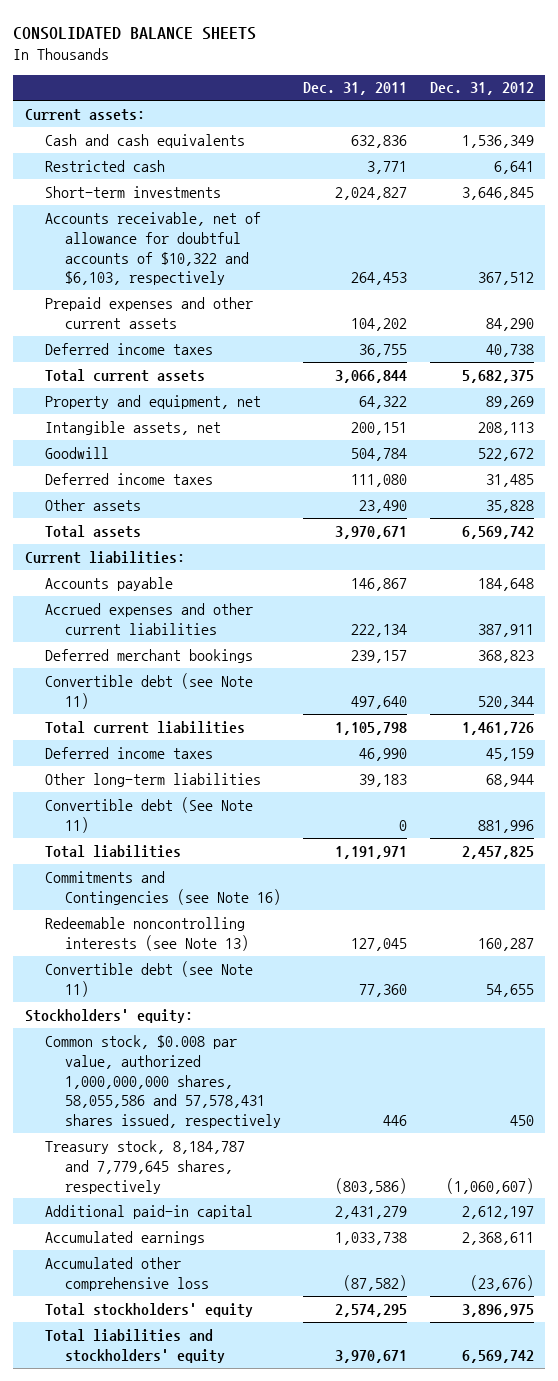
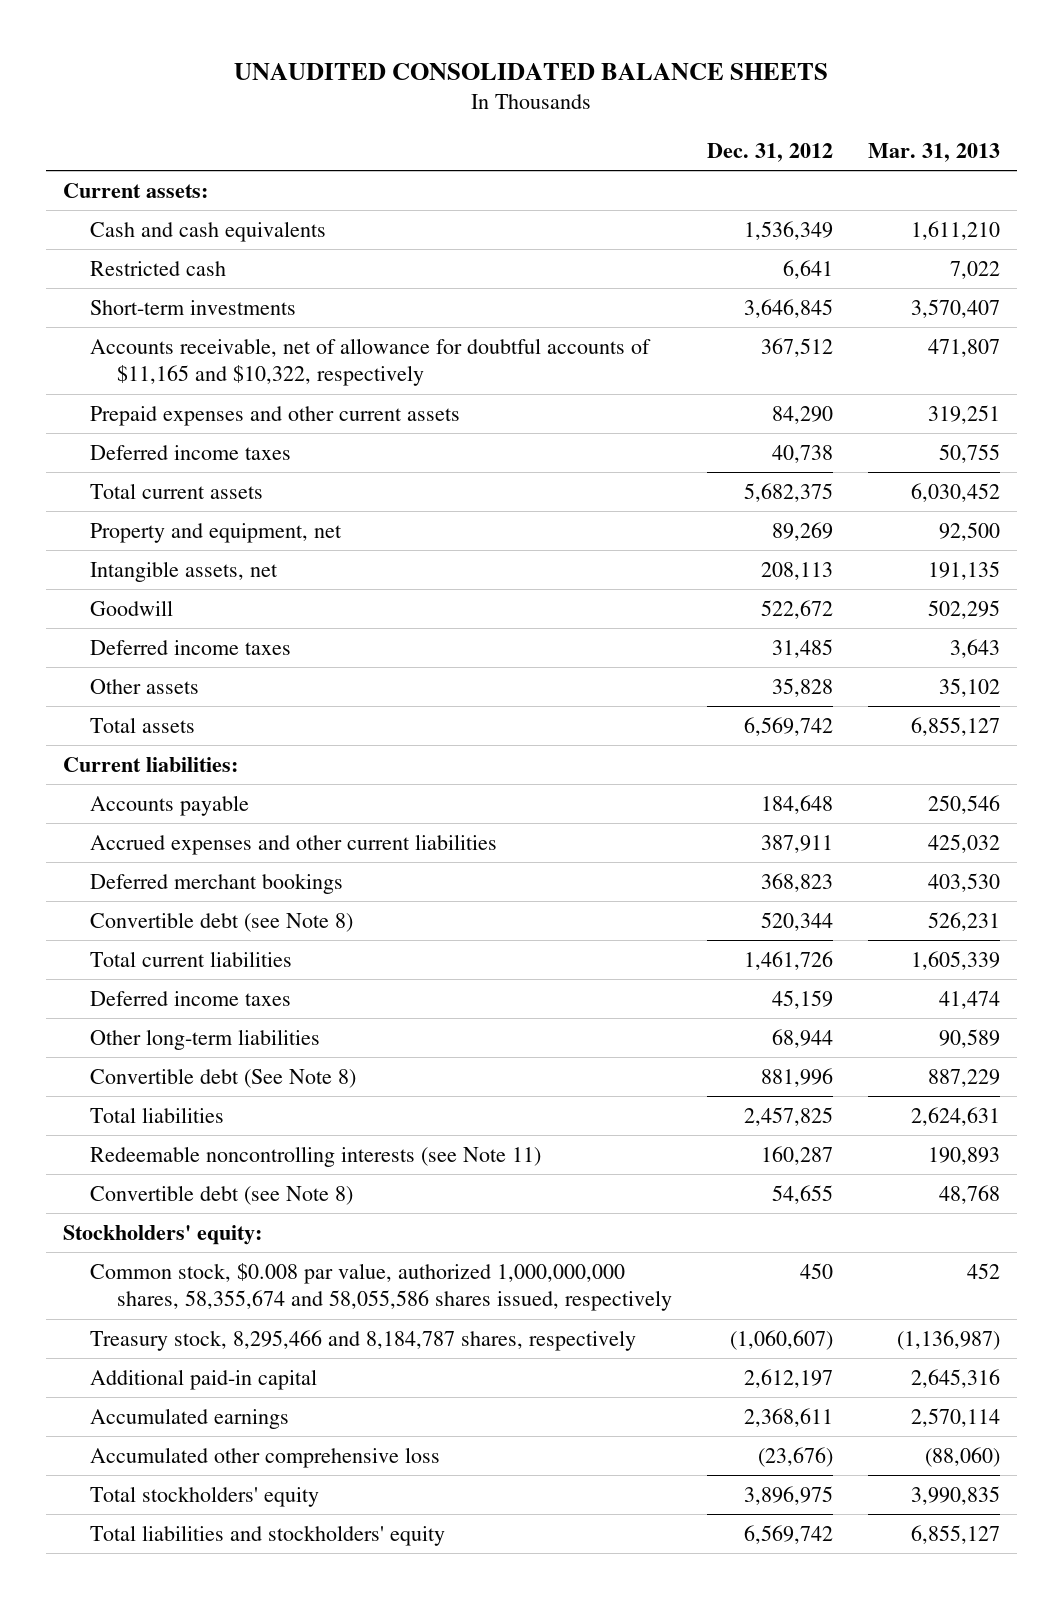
- CONSOLIDATED BALANCE SHEETS
+ UNAUDITED CONSOLIDATED BALANCE SHEETS
- | Dec. 31, 2011 | Dec. 31, 2012
+ | Dec. 31, 2012 | Mar. 31, 2013
- Accounts receivable, net of allowance for doubtful accounts of $10,322 and $6,103, respectively | 264,453 | 367,512
+ Accounts receivable, net of allowance for doubtful accounts of $11,165 and $10,322, respectively | 367,512 | 471,807
- Convertible debt (see Note 11) | 497,640 | 520,344
+ Convertible debt (see Note 8) | 520,344 | 526,231
- Convertible debt (See Note 11) | 0 | 881,996
+ Convertible debt (See Note 8) | 881,996 | 887,229
- Commitments and Contingencies (see Note 16)
- Redeemable noncontrolling interests (see Note 13) | 127,045 | 160,287
- Convertible debt (see Note 11) | 77,360 | 54,655
+ Redeemable noncontrolling interests (see Note 11) | 160,287 | 190,893
+ Convertible debt (see Note 8) | 54,655 | 48,768
- Common stock, $0.008 par value, authorized 1,000,000,000 shares, 58,055,586 and 57,578,431 shares issued, respectively | 446 | 450
- Treasury stock, 8,184,787 and 7,779,645 shares, respectively | (803,586) | (1,060,607)
+ Common stock, $0.008 par value, authorized 1,000,000,000 shares, 58,355,674 and 58,055,586 shares issued, respectively | 450 | 452
+ Treasury stock, 8,295,466 and 8,184,787 shares, respectively | (1,060,607) | (1,136,987)

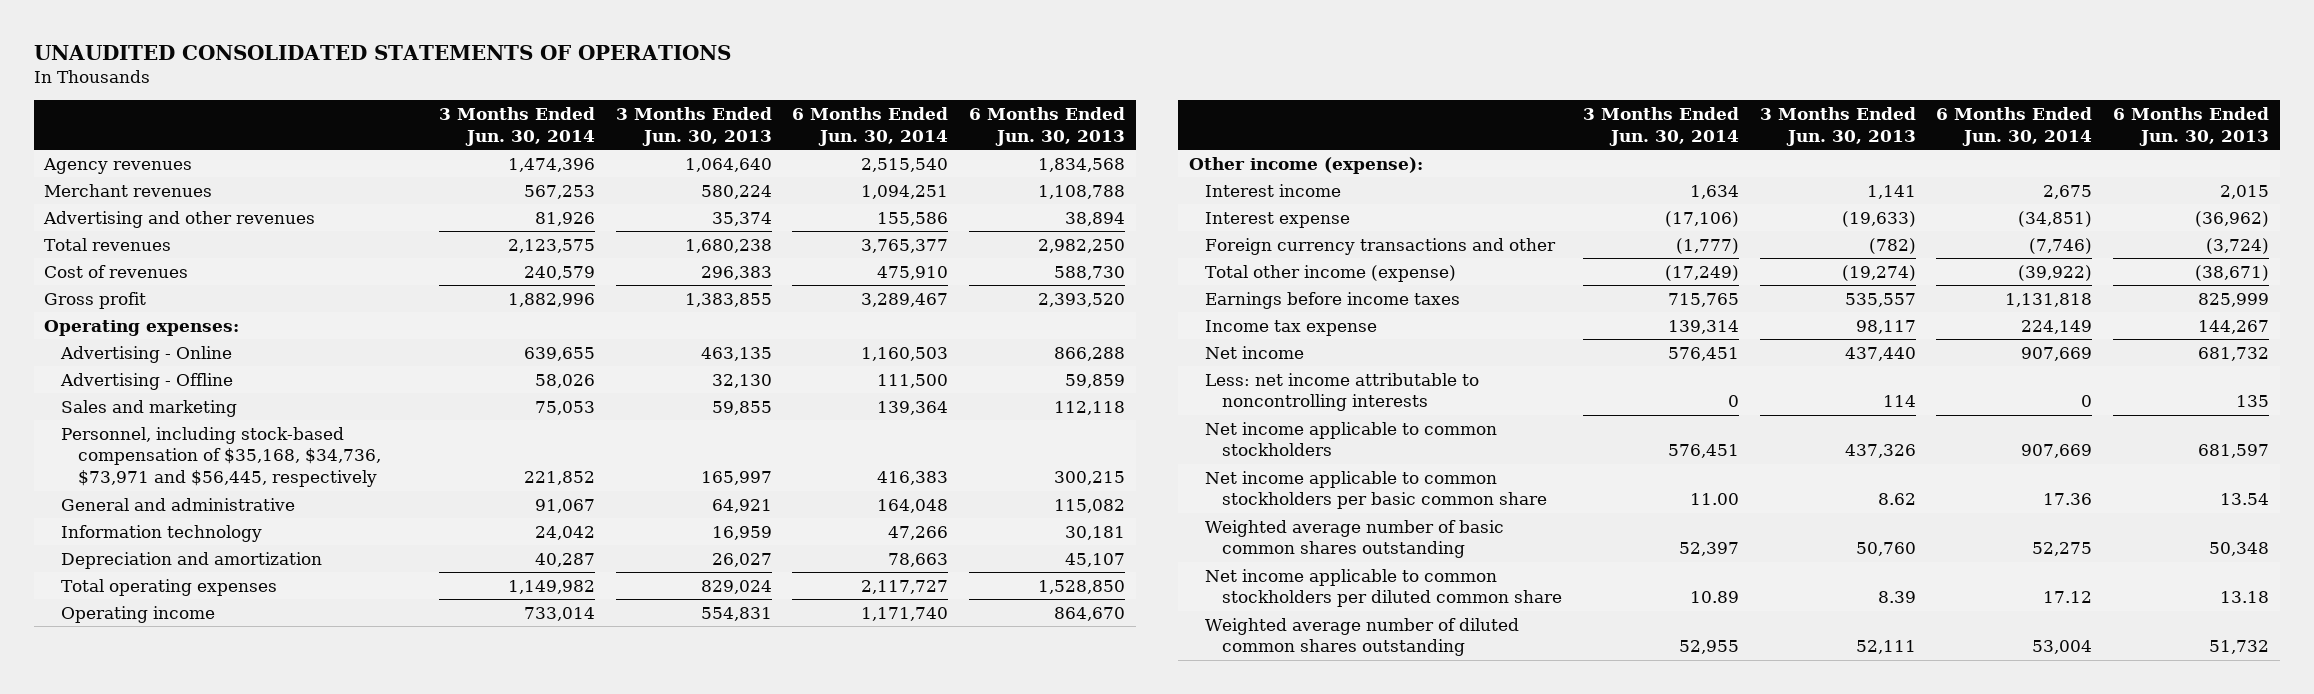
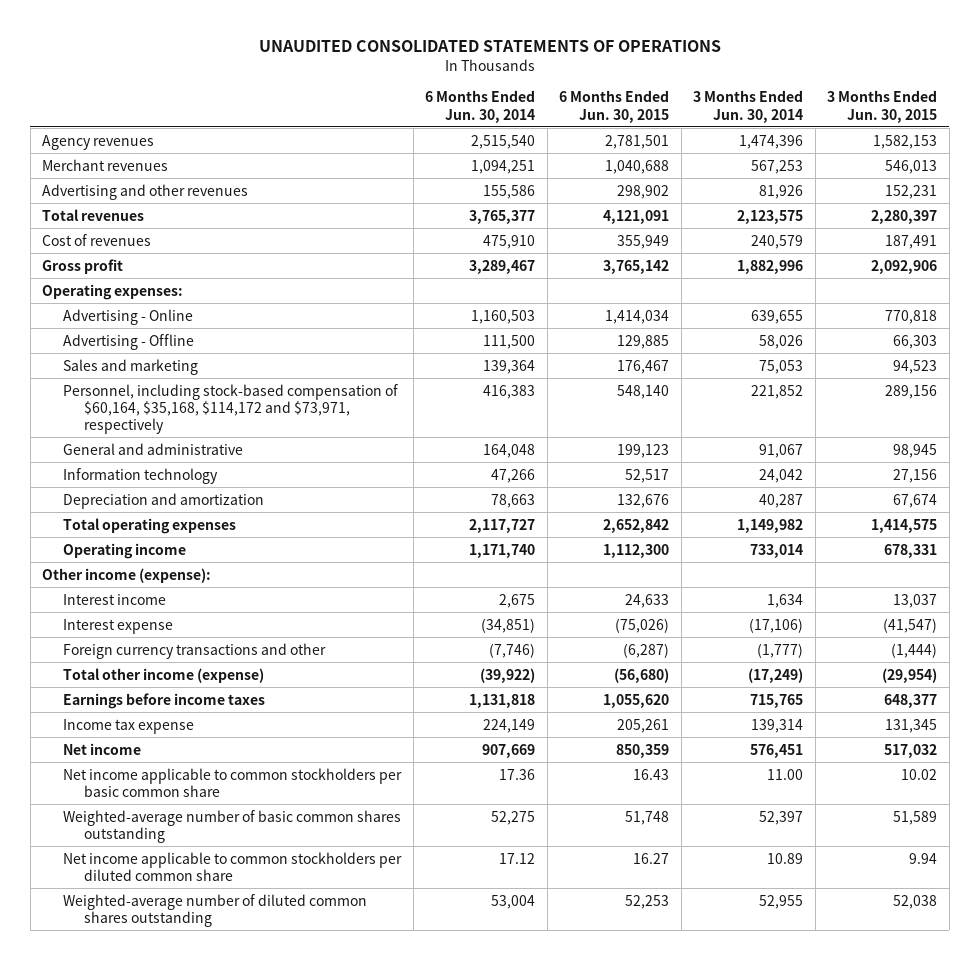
- | 3 Months Ended Jun. 30, 2014 | 3 Months Ended Jun. 30, 2013 | 6 Months Ended Jun. 30, 2014 | 6 Months Ended Jun. 30, 2013
+ | 6 Months Ended Jun. 30, 2014 | 6 Months Ended Jun. 30, 2015 | 3 Months Ended Jun. 30, 2014 | 3 Months Ended Jun. 30, 2015
- Personnel, including stock-based compensation of $35,168, $34,736, $73,971 and $56,445, respectively | 221,852 | 165,997 | 416,383 | 300,215
+ Personnel, including stock-based compensation of $60,164, $35,168, $114,172 and $73,971, respectively | 416,383 | 548,140 | 221,852 | 289,156
- Less: net income attributable to noncontrolling interests | 0 | 114 | 0 | 135
- Net income applicable to common stockholders | 576,451 | 437,326 | 907,669 | 681,597
- Weighted average number of basic common shares outstanding | 52,397 | 50,760 | 52,275 | 50,348
+ Weighted-average number of basic common shares outstanding | 52,275 | 51,748 | 52,397 | 51,589
- Weighted average number of diluted common shares outstanding | 52,955 | 52,111 | 53,004 | 51,732
+ Weighted-average number of diluted common shares outstanding | 53,004 | 52,253 | 52,955 | 52,038

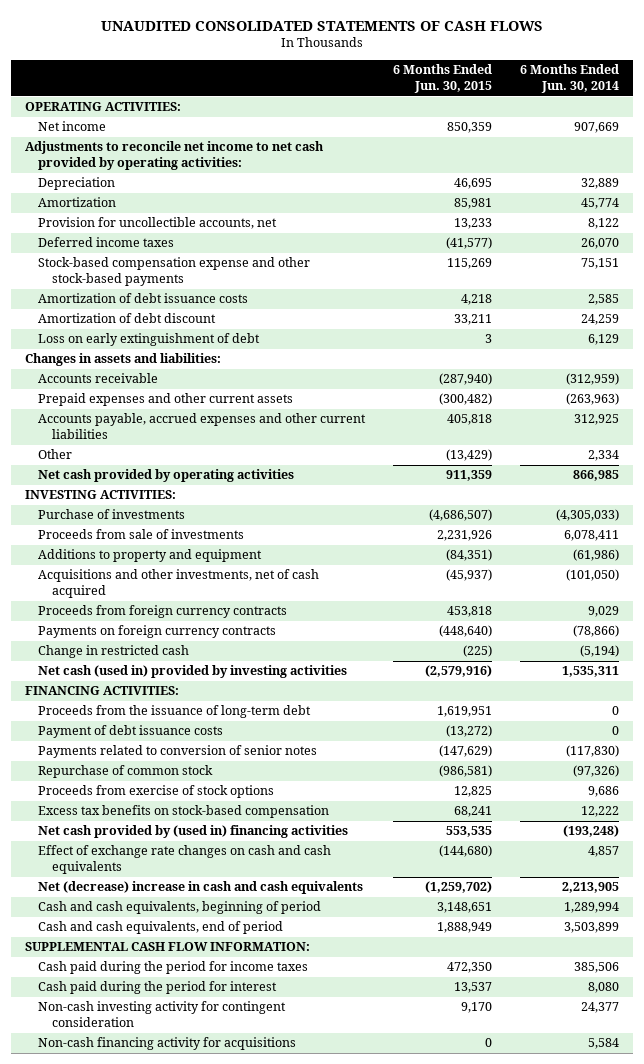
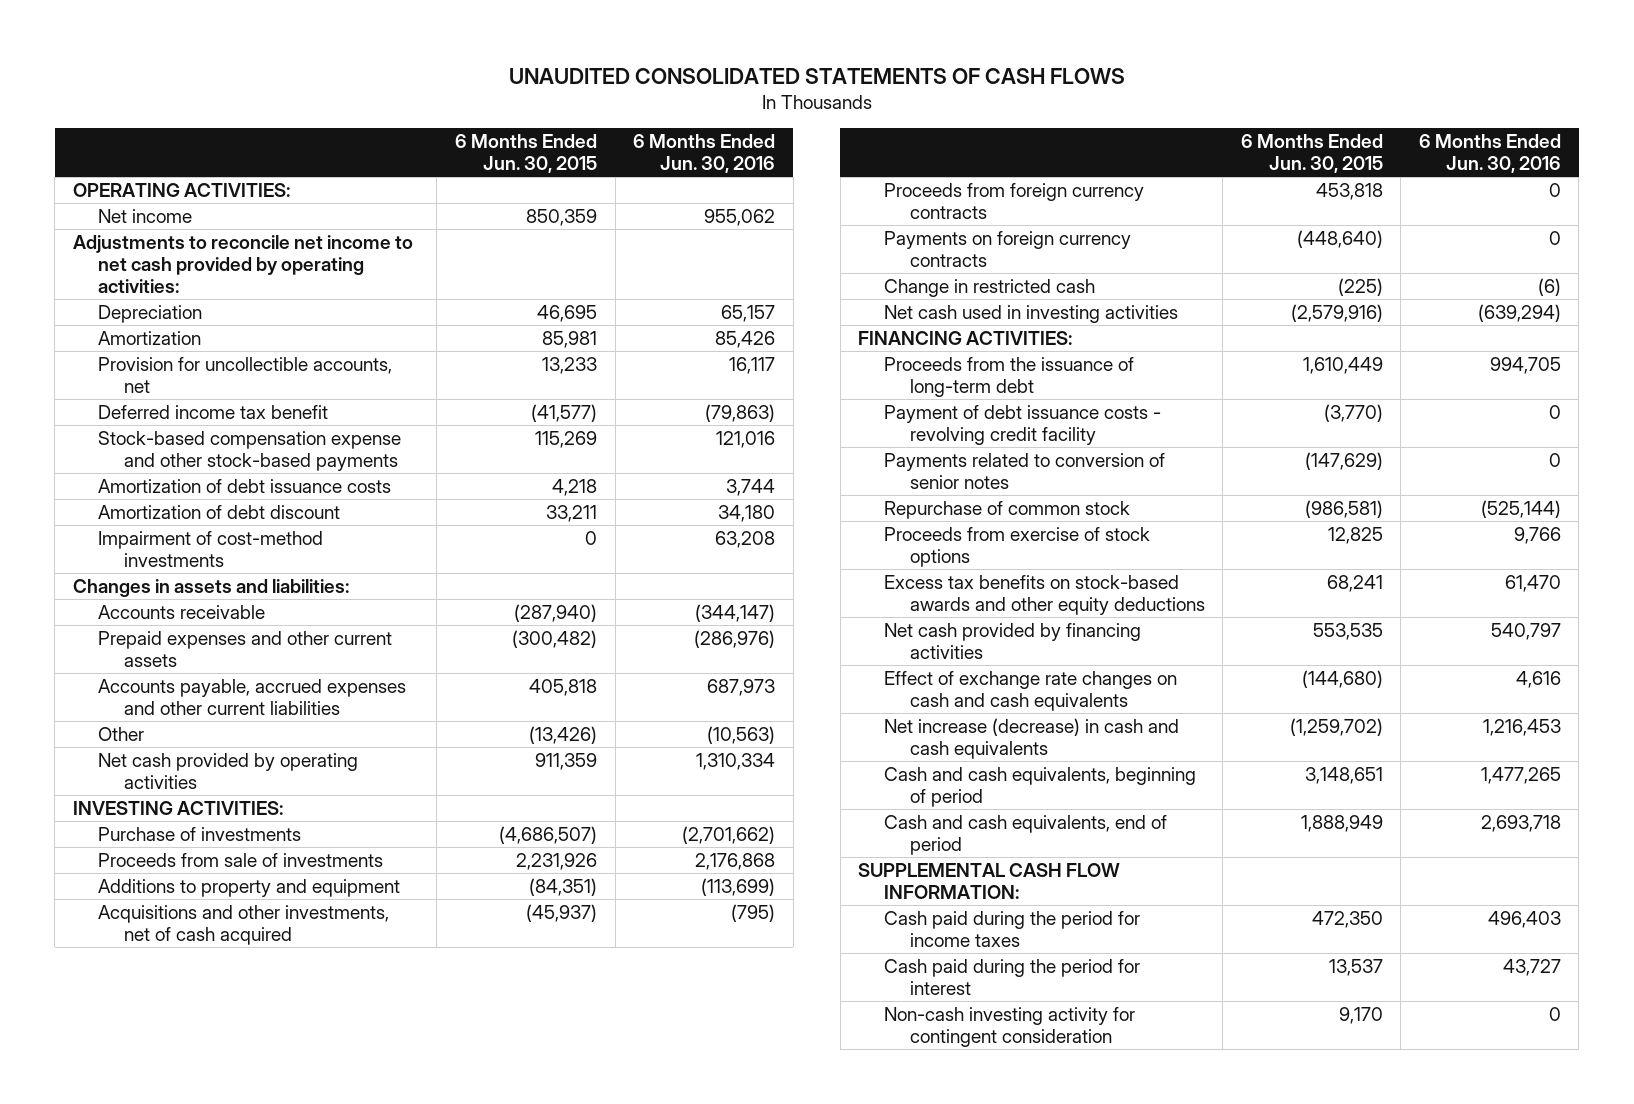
- | 6 Months Ended Jun. 30, 2015 | 6 Months Ended Jun. 30, 2014
+ | 6 Months Ended Jun. 30, 2015 | 6 Months Ended Jun. 30, 2016
- Deferred income taxes | (41,577) | 26,070
+ Deferred income tax benefit | (41,577) | (79,863)
- Loss on early extinguishment of debt | 3 | 6,129
+ Impairment of cost-method investments | 0 | 63,208
- Other | (13,429) | 2,334
+ Other | (13,426) | (10,563)
- Net cash (used in) provided by investing activities | (2,579,916) | 1,535,311
+ Net cash used in investing activities | (2,579,916) | (639,294)
- Proceeds from the issuance of long-term debt | 1,619,951 | 0
- Payment of debt issuance costs | (13,272) | 0
+ Proceeds from the issuance of long-term debt | 1,610,449 | 994,705
+ Payment of debt issuance costs - revolving credit facility | (3,770) | 0
- Excess tax benefits on stock-based compensation | 68,241 | 12,222
- Net cash provided by (used in) financing activities | 553,535 | (193,248)
+ Excess tax benefits on stock-based awards and other equity deductions | 68,241 | 61,470
+ Net cash provided by financing activities | 553,535 | 540,797
- Net (decrease) increase in cash and cash equivalents | (1,259,702) | 2,213,905
+ Net increase (decrease) in cash and cash equivalents | (1,259,702) | 1,216,453
- Non-cash financing activity for acquisitions | 0 | 5,584

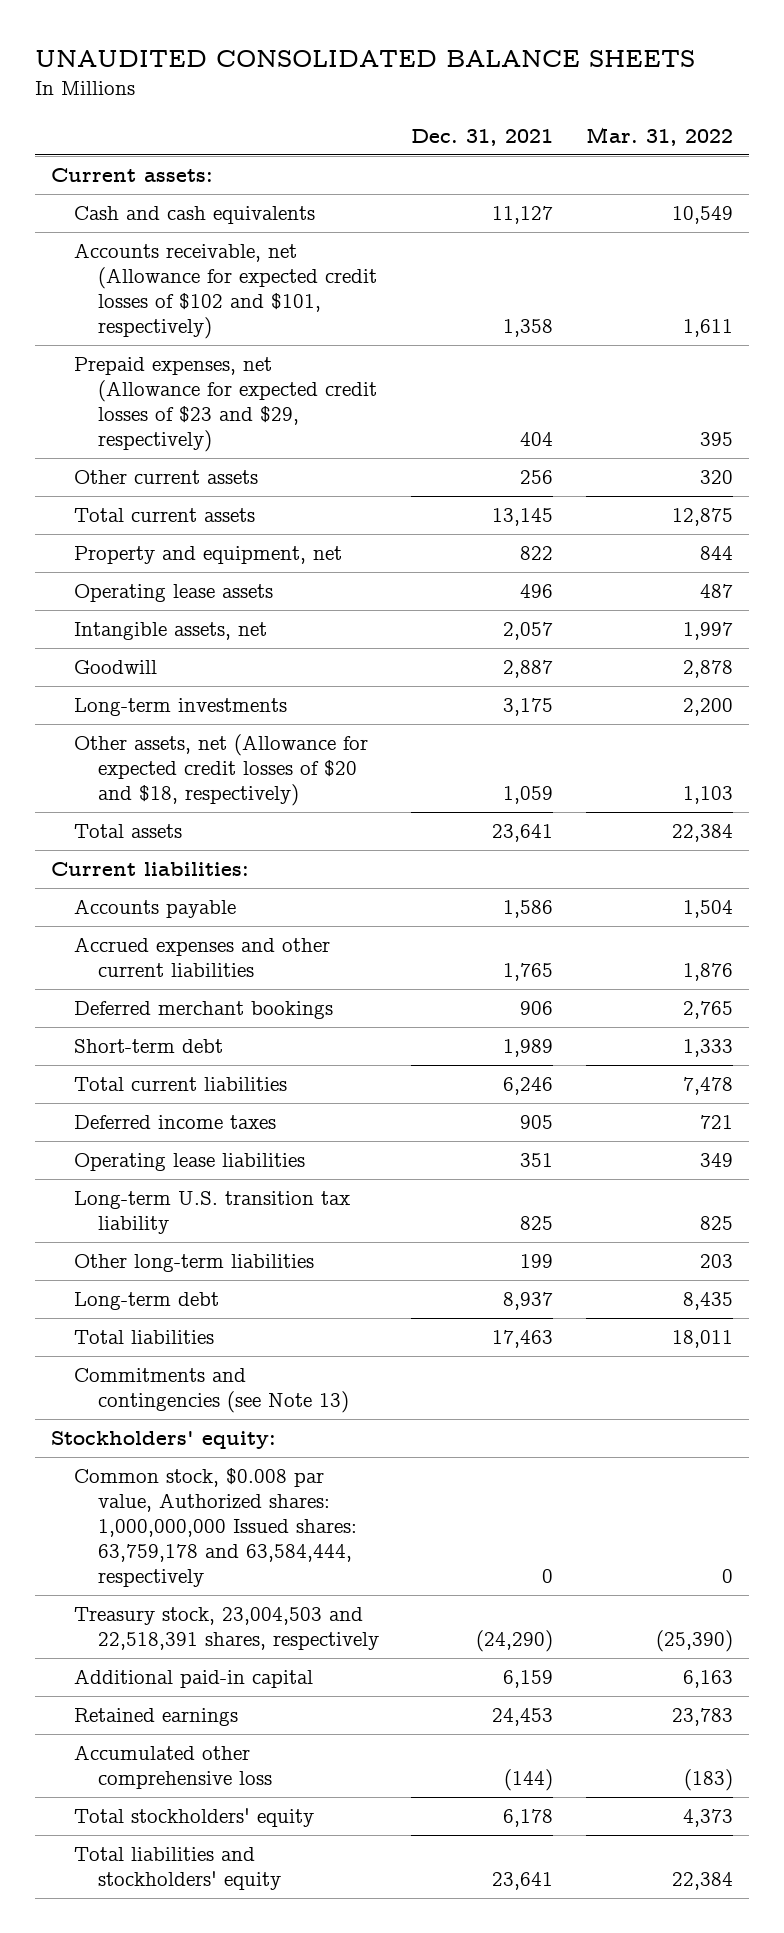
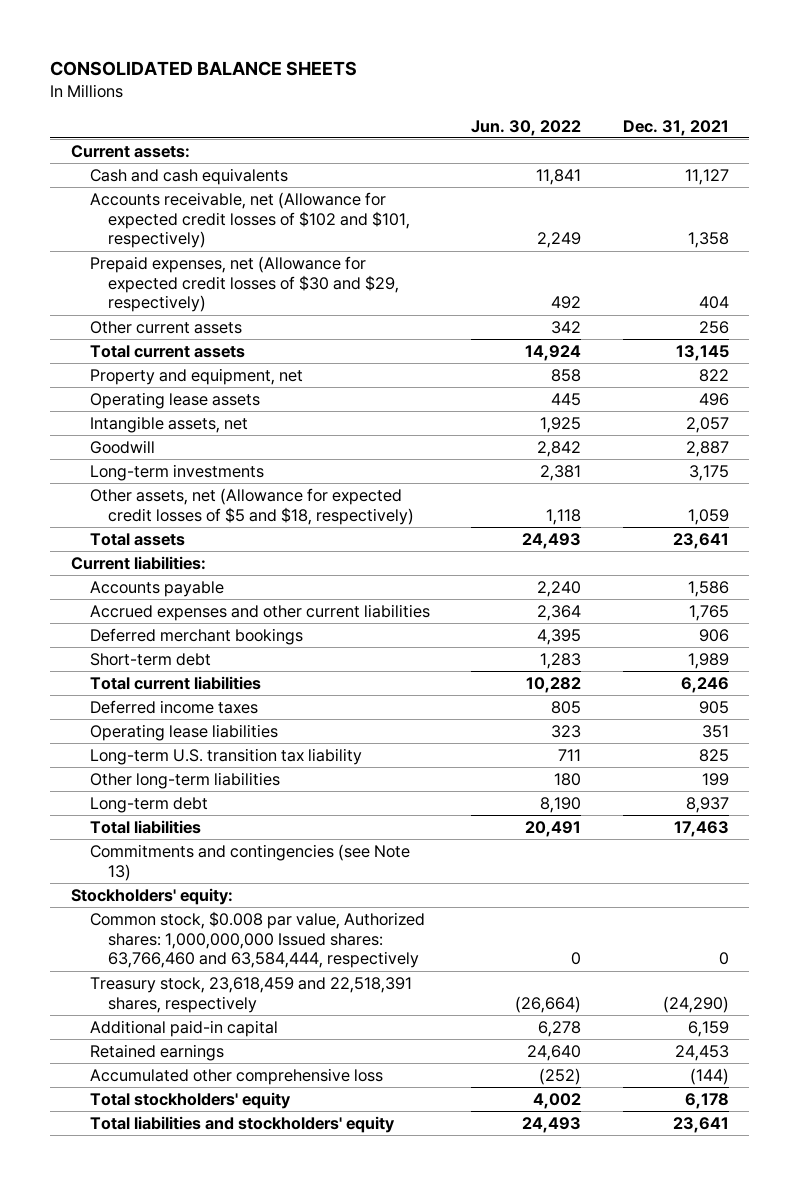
- UNAUDITED CONSOLIDATED BALANCE SHEETS
+ CONSOLIDATED BALANCE SHEETS
- | Dec. 31, 2021 | Mar. 31, 2022
+ | Jun. 30, 2022 | Dec. 31, 2021
- Prepaid expenses, net (Allowance for expected credit losses of $23 and $29, respectively) | 404 | 395
+ Prepaid expenses, net (Allowance for expected credit losses of $30 and $29, respectively) | 492 | 404
- Other assets, net (Allowance for expected credit losses of $20 and $18, respectively) | 1,059 | 1,103
+ Other assets, net (Allowance for expected credit losses of $5 and $18, respectively) | 1,118 | 1,059
- Common stock, $0.008 par value, Authorized shares: 1,000,000,000 Issued shares: 63,759,178 and 63,584,444, respectively | 0 | 0
- Treasury stock, 23,004,503 and 22,518,391 shares, respectively | (24,290) | (25,390)
+ Common stock, $0.008 par value, Authorized shares: 1,000,000,000 Issued shares: 63,766,460 and 63,584,444, respectively | 0 | 0
+ Treasury stock, 23,618,459 and 22,518,391 shares, respectively | (26,664) | (24,290)

